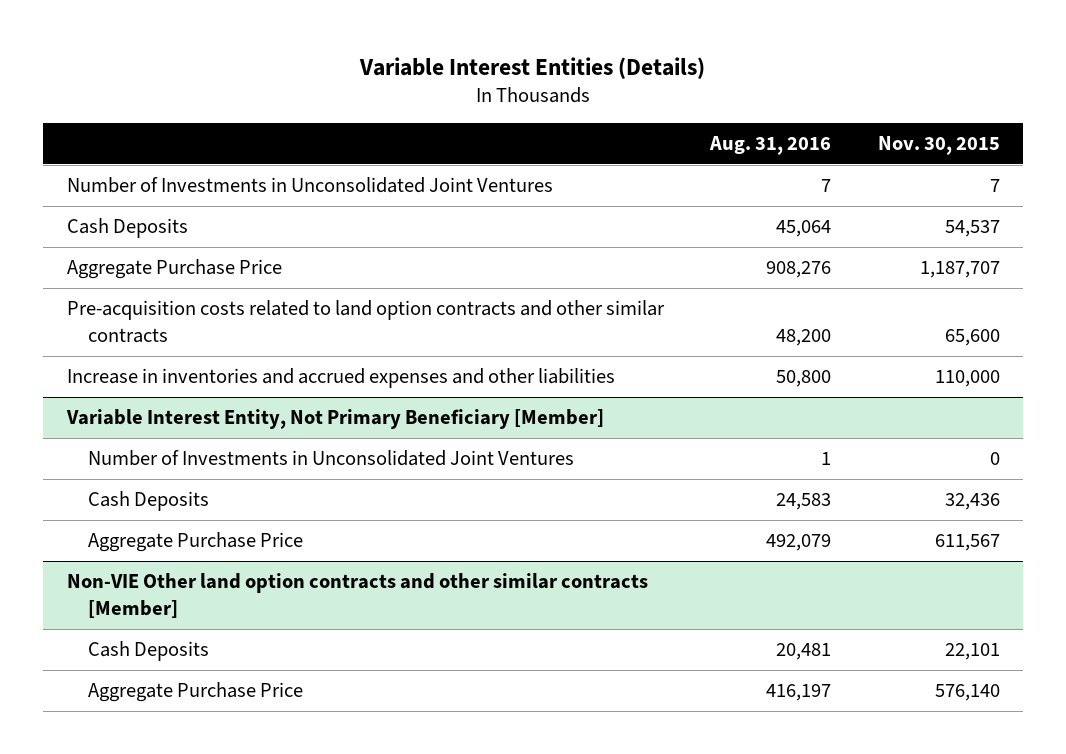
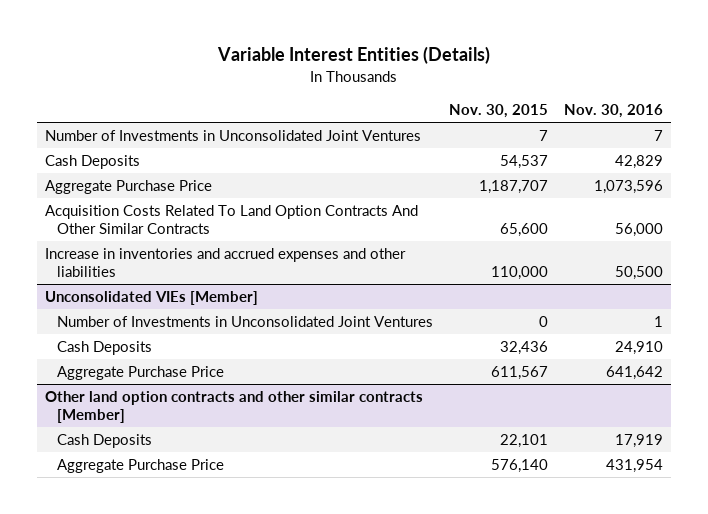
- | Aug. 31, 2016 | Nov. 30, 2015
+ | Nov. 30, 2015 | Nov. 30, 2016
- Pre-acquisition costs related to land option contracts and other similar contracts | 48,200 | 65,600
+ Acquisition Costs Related To Land Option Contracts And Other Similar Contracts | 65,600 | 56,000
- Variable Interest Entity, Not Primary Beneficiary [Member]
+ Unconsolidated VIEs [Member]
- Non-VIE Other land option contracts and other similar contracts [Member]
+ Other land option contracts and other similar contracts [Member]

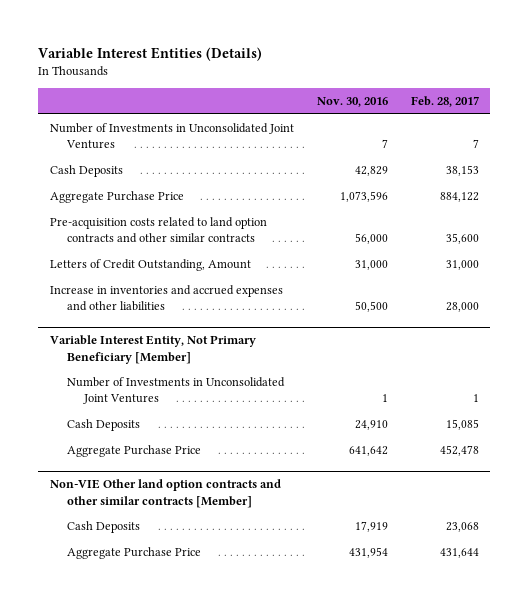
- | Nov. 30, 2015 | Nov. 30, 2016
+ | Nov. 30, 2016 | Feb. 28, 2017
- Acquisition Costs Related To Land Option Contracts And Other Similar Contracts | 65,600 | 56,000
+ Pre-acquisition costs related to land option contracts and other similar contracts | 56,000 | 35,600
+ Letters of Credit Outstanding, Amount | 31,000 | 31,000
- Unconsolidated VIEs [Member]
+ Variable Interest Entity, Not Primary Beneficiary [Member]
- Other land option contracts and other similar contracts [Member]
+ Non-VIE Other land option contracts and other similar contracts [Member]

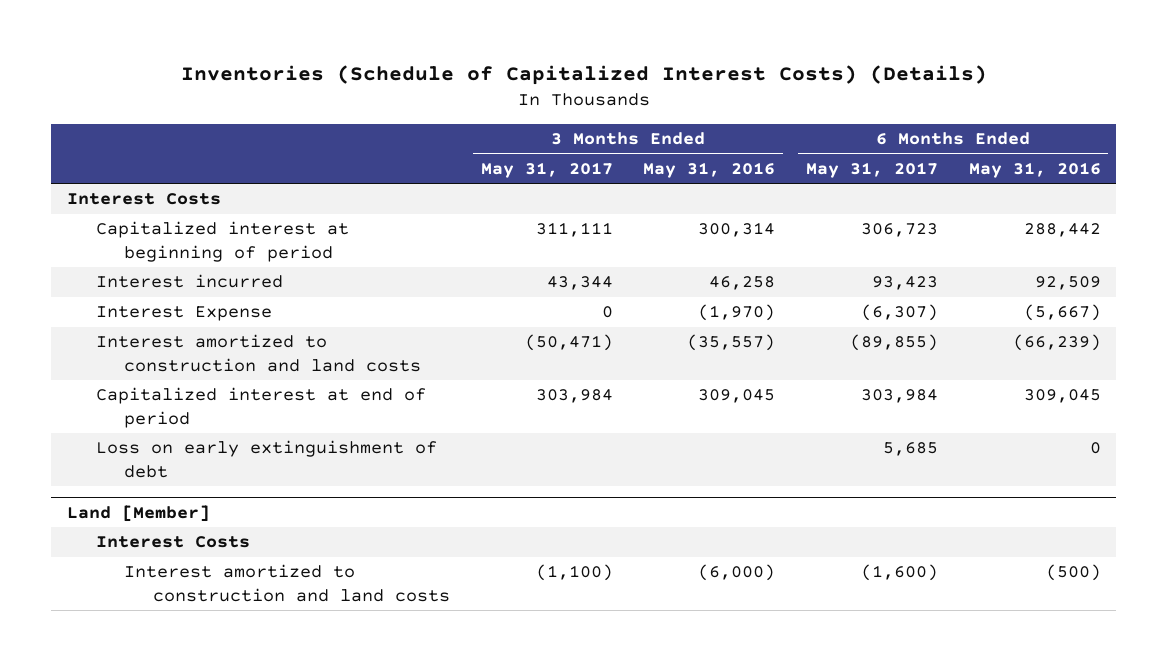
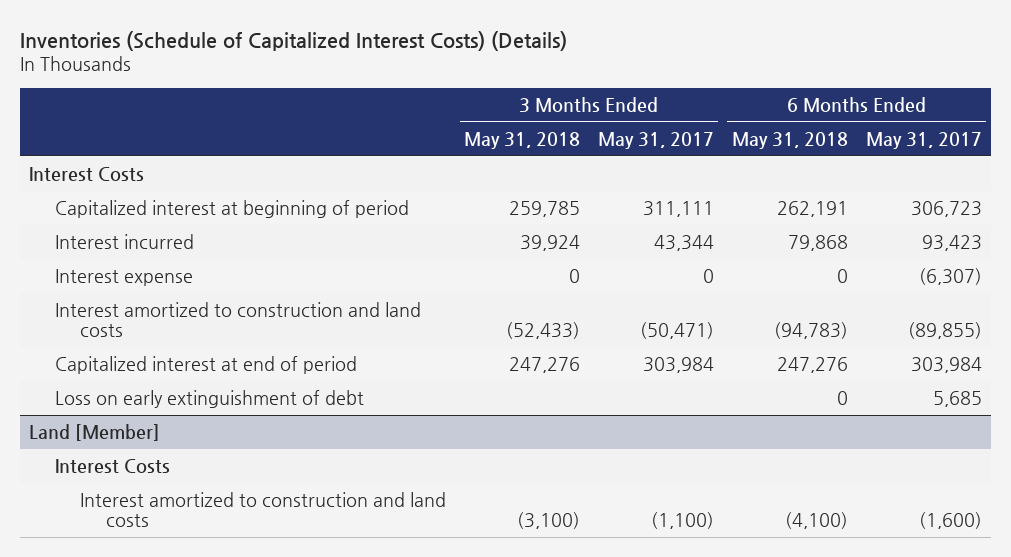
- | 3 Months Ended May 31, 2017 | 3 Months Ended May 31, 2016 | 6 Months Ended May 31, 2017 | 6 Months Ended May 31, 2016
+ | 3 Months Ended May 31, 2018 | 3 Months Ended May 31, 2017 | 6 Months Ended May 31, 2018 | 6 Months Ended May 31, 2017
- Interest Expense | 0 | (1,970) | (6,307) | (5,667)
+ Interest expense | 0 | 0 | 0 | (6,307)

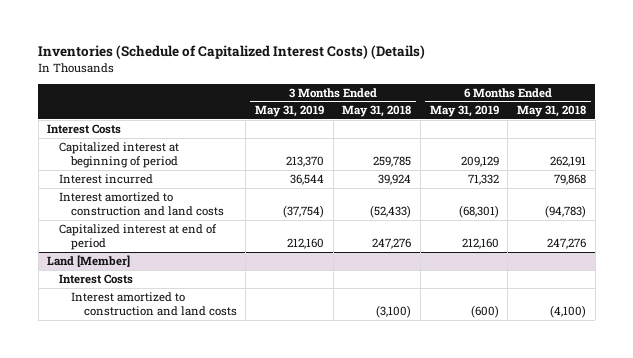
- | 3 Months Ended May 31, 2018 | 3 Months Ended May 31, 2017 | 6 Months Ended May 31, 2018 | 6 Months Ended May 31, 2017
+ | 3 Months Ended May 31, 2019 | 3 Months Ended May 31, 2018 | 6 Months Ended May 31, 2019 | 6 Months Ended May 31, 2018
- Interest expense | 0 | 0 | 0 | (6,307)
- Loss on early extinguishment of debt | | | 0 | 5,685

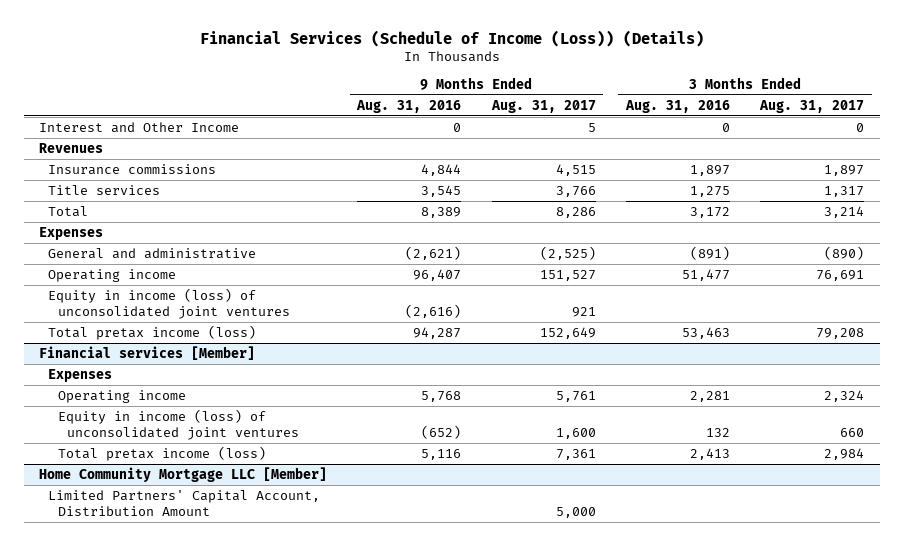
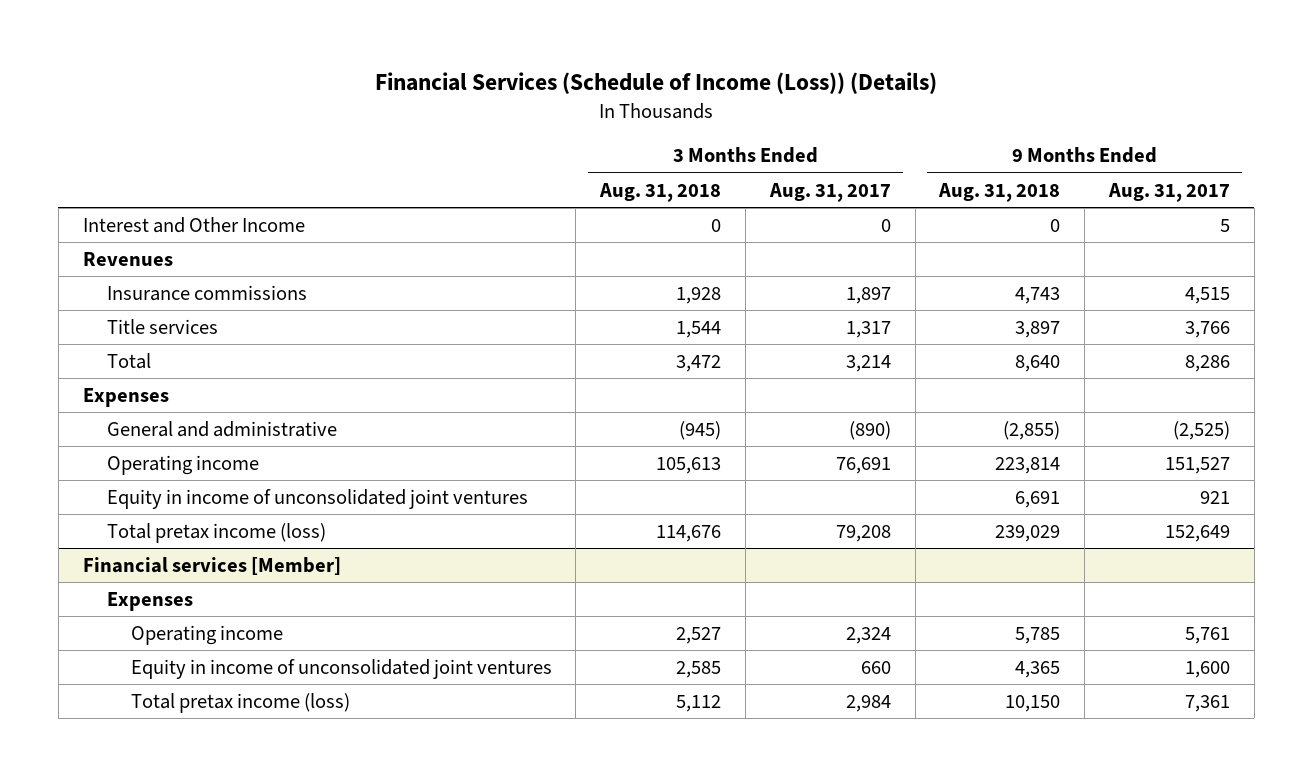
- | 9 Months Ended Aug. 31, 2016 | 9 Months Ended Aug. 31, 2017 | 3 Months Ended Aug. 31, 2016 | 3 Months Ended Aug. 31, 2017
+ | 3 Months Ended Aug. 31, 2018 | 3 Months Ended Aug. 31, 2017 | 9 Months Ended Aug. 31, 2018 | 9 Months Ended Aug. 31, 2017
- Equity in income (loss) of unconsolidated joint ventures | (2,616) | 921 | |
+ Equity in income of unconsolidated joint ventures | | | 6,691 | 921
@ Financial services [Member]
- Equity in income (loss) of unconsolidated joint ventures | (652) | 1,600 | 132 | 660
+ Equity in income of unconsolidated joint ventures | 2,585 | 660 | 4,365 | 1,600
- Home Community Mortgage LLC [Member]
- Limited Partners' Capital Account, Distribution Amount | | 5,000 | |

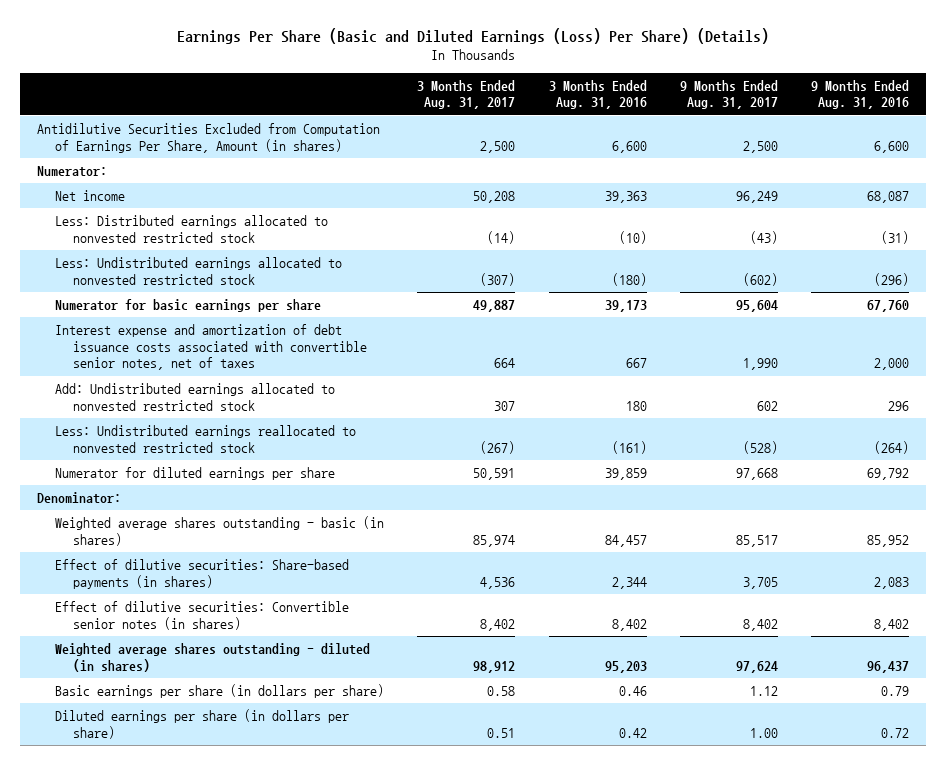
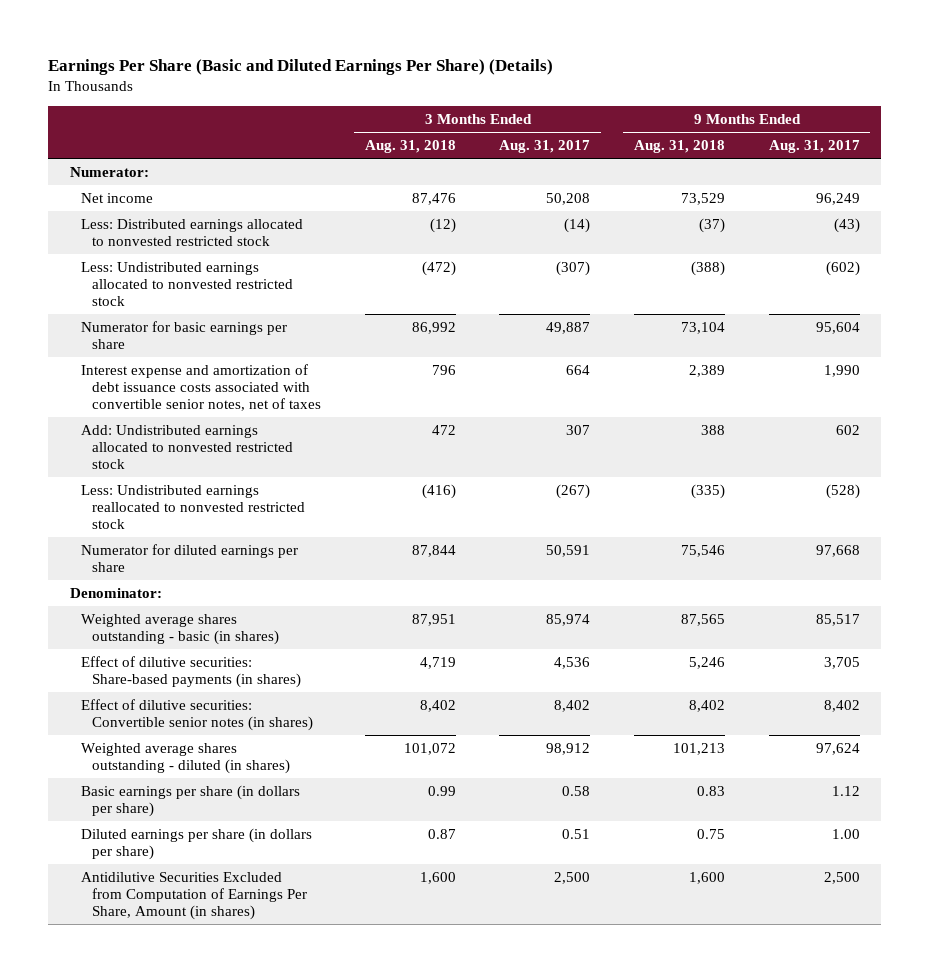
- Earnings Per Share (Basic and Diluted Earnings (Loss) Per Share) (Details)
+ Earnings Per Share (Basic and Diluted Earnings Per Share) (Details)
- | 3 Months Ended Aug. 31, 2017 | 3 Months Ended Aug. 31, 2016 | 9 Months Ended Aug. 31, 2017 | 9 Months Ended Aug. 31, 2016
+ | 3 Months Ended Aug. 31, 2018 | 3 Months Ended Aug. 31, 2017 | 9 Months Ended Aug. 31, 2018 | 9 Months Ended Aug. 31, 2017
moved down: Antidilutive Securities Excluded from Computation of Earnings Per Share, Amount (in shares) | 1,600 | 2,500 | 1,600 | 2,500

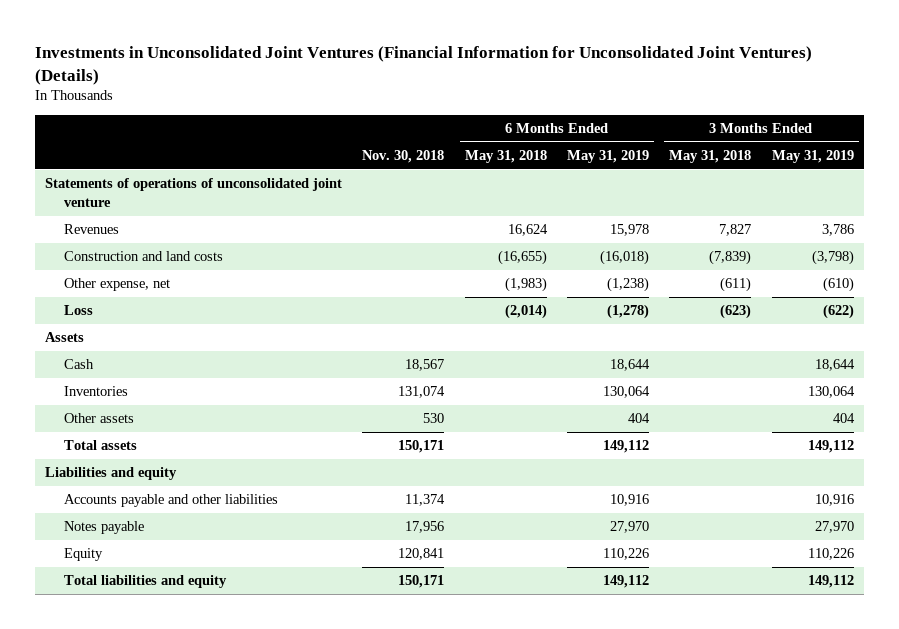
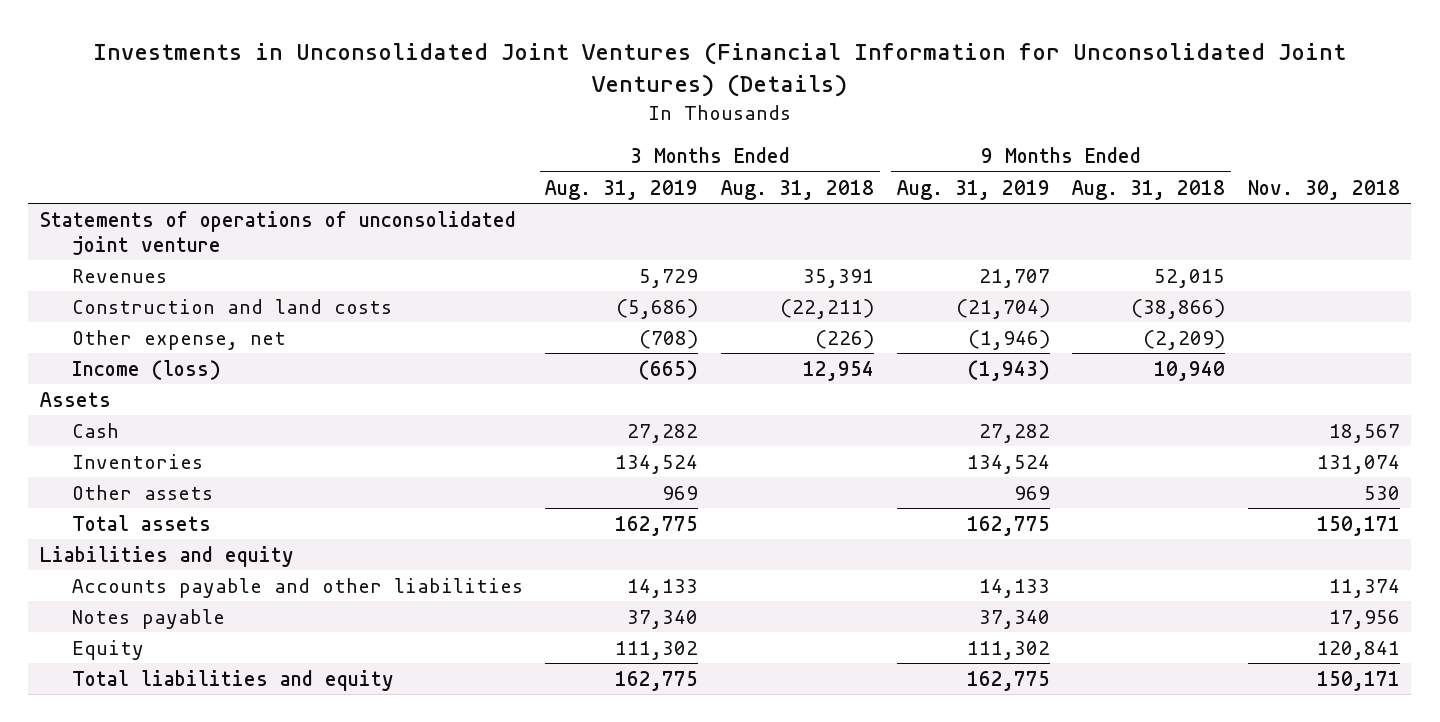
- | Nov. 30, 2018 | 6 Months Ended May 31, 2018 | 6 Months Ended May 31, 2019 | 3 Months Ended May 31, 2018 | 3 Months Ended May 31, 2019
+ | 3 Months Ended Aug. 31, 2019 | 3 Months Ended Aug. 31, 2018 | 9 Months Ended Aug. 31, 2019 | 9 Months Ended Aug. 31, 2018 | Nov. 30, 2018
- Loss | | (2,014) | (1,278) | (623) | (622)
+ Income (loss) | (665) | 12,954 | (1,943) | 10,940 |

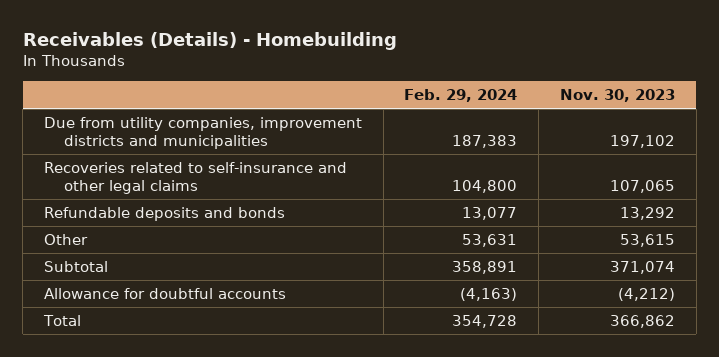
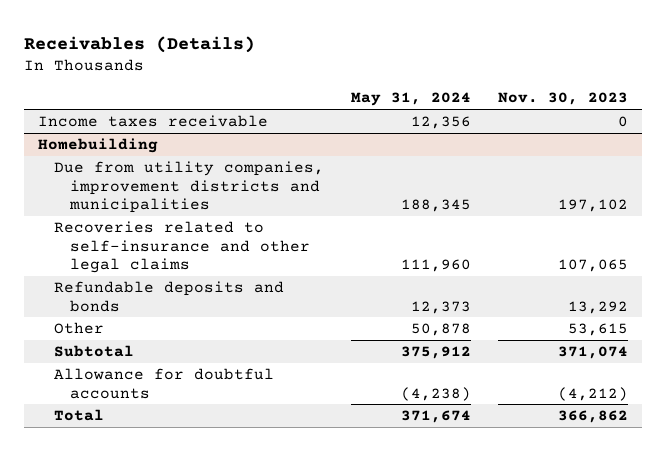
- Receivables (Details) - Homebuilding
+ Receivables (Details)
- | Feb. 29, 2024 | Nov. 30, 2023
+ | May 31, 2024 | Nov. 30, 2023
+ Income taxes receivable | 12,356 | 0
+ Homebuilding

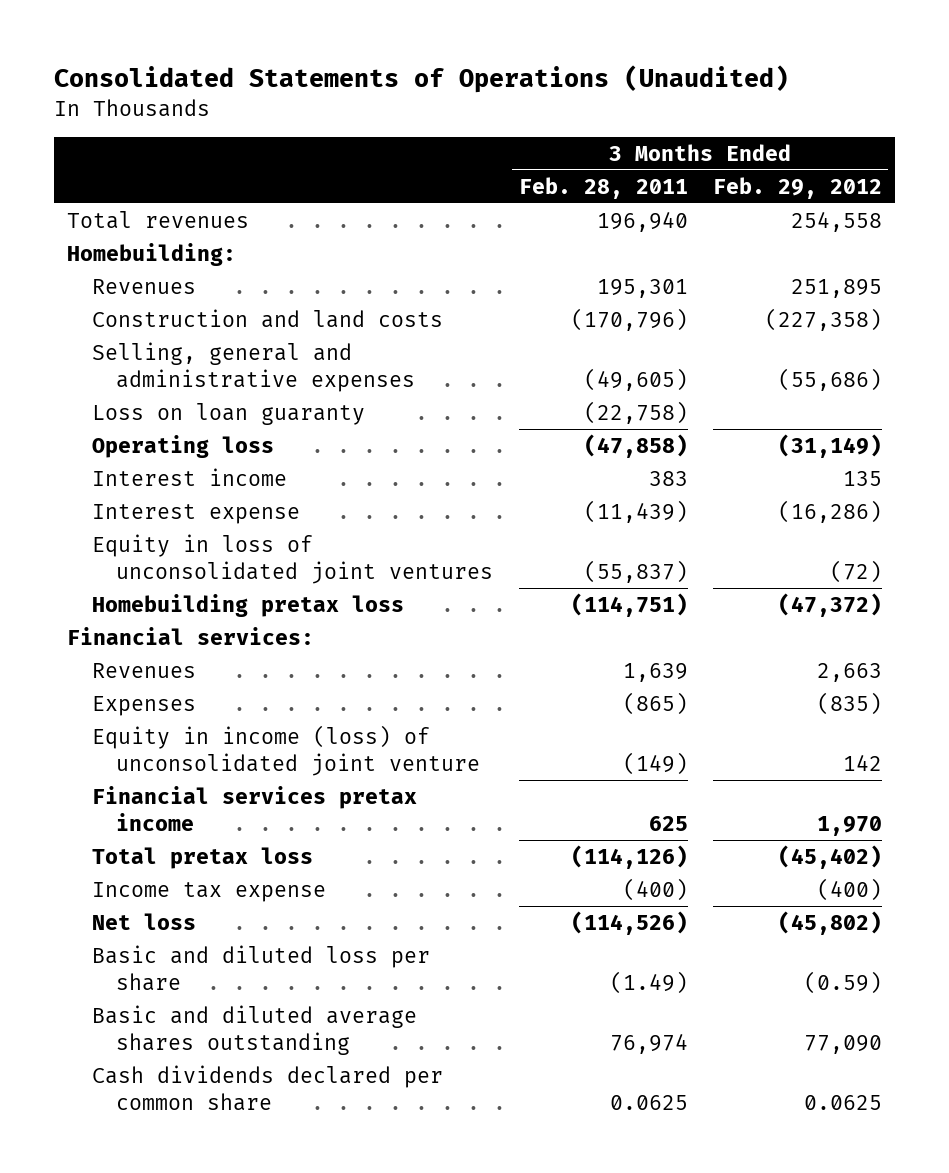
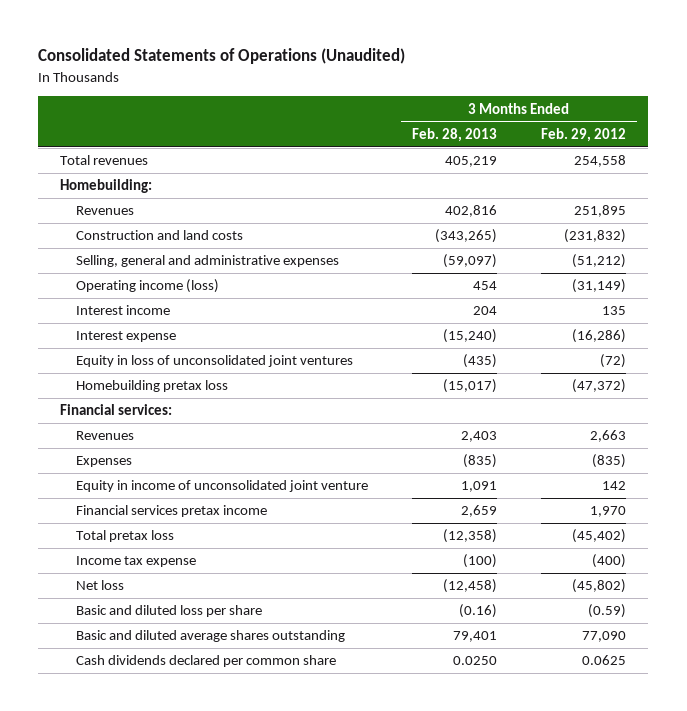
- | 3 Months Ended Feb. 28, 2011 | 3 Months Ended Feb. 29, 2012
+ | 3 Months Ended Feb. 28, 2013 | 3 Months Ended Feb. 29, 2012
- Construction and land costs | (170,796) | (227,358)
- Selling, general and administrative expenses | (49,605) | (55,686)
- Loss on loan guaranty | (22,758) |
- Operating loss | (47,858) | (31,149)
+ Construction and land costs | (343,265) | (231,832)
+ Selling, general and administrative expenses | (59,097) | (51,212)
+ Operating income (loss) | 454 | (31,149)
- Equity in income (loss) of unconsolidated joint venture | (149) | 142
+ Equity in income of unconsolidated joint venture | 1,091 | 142

